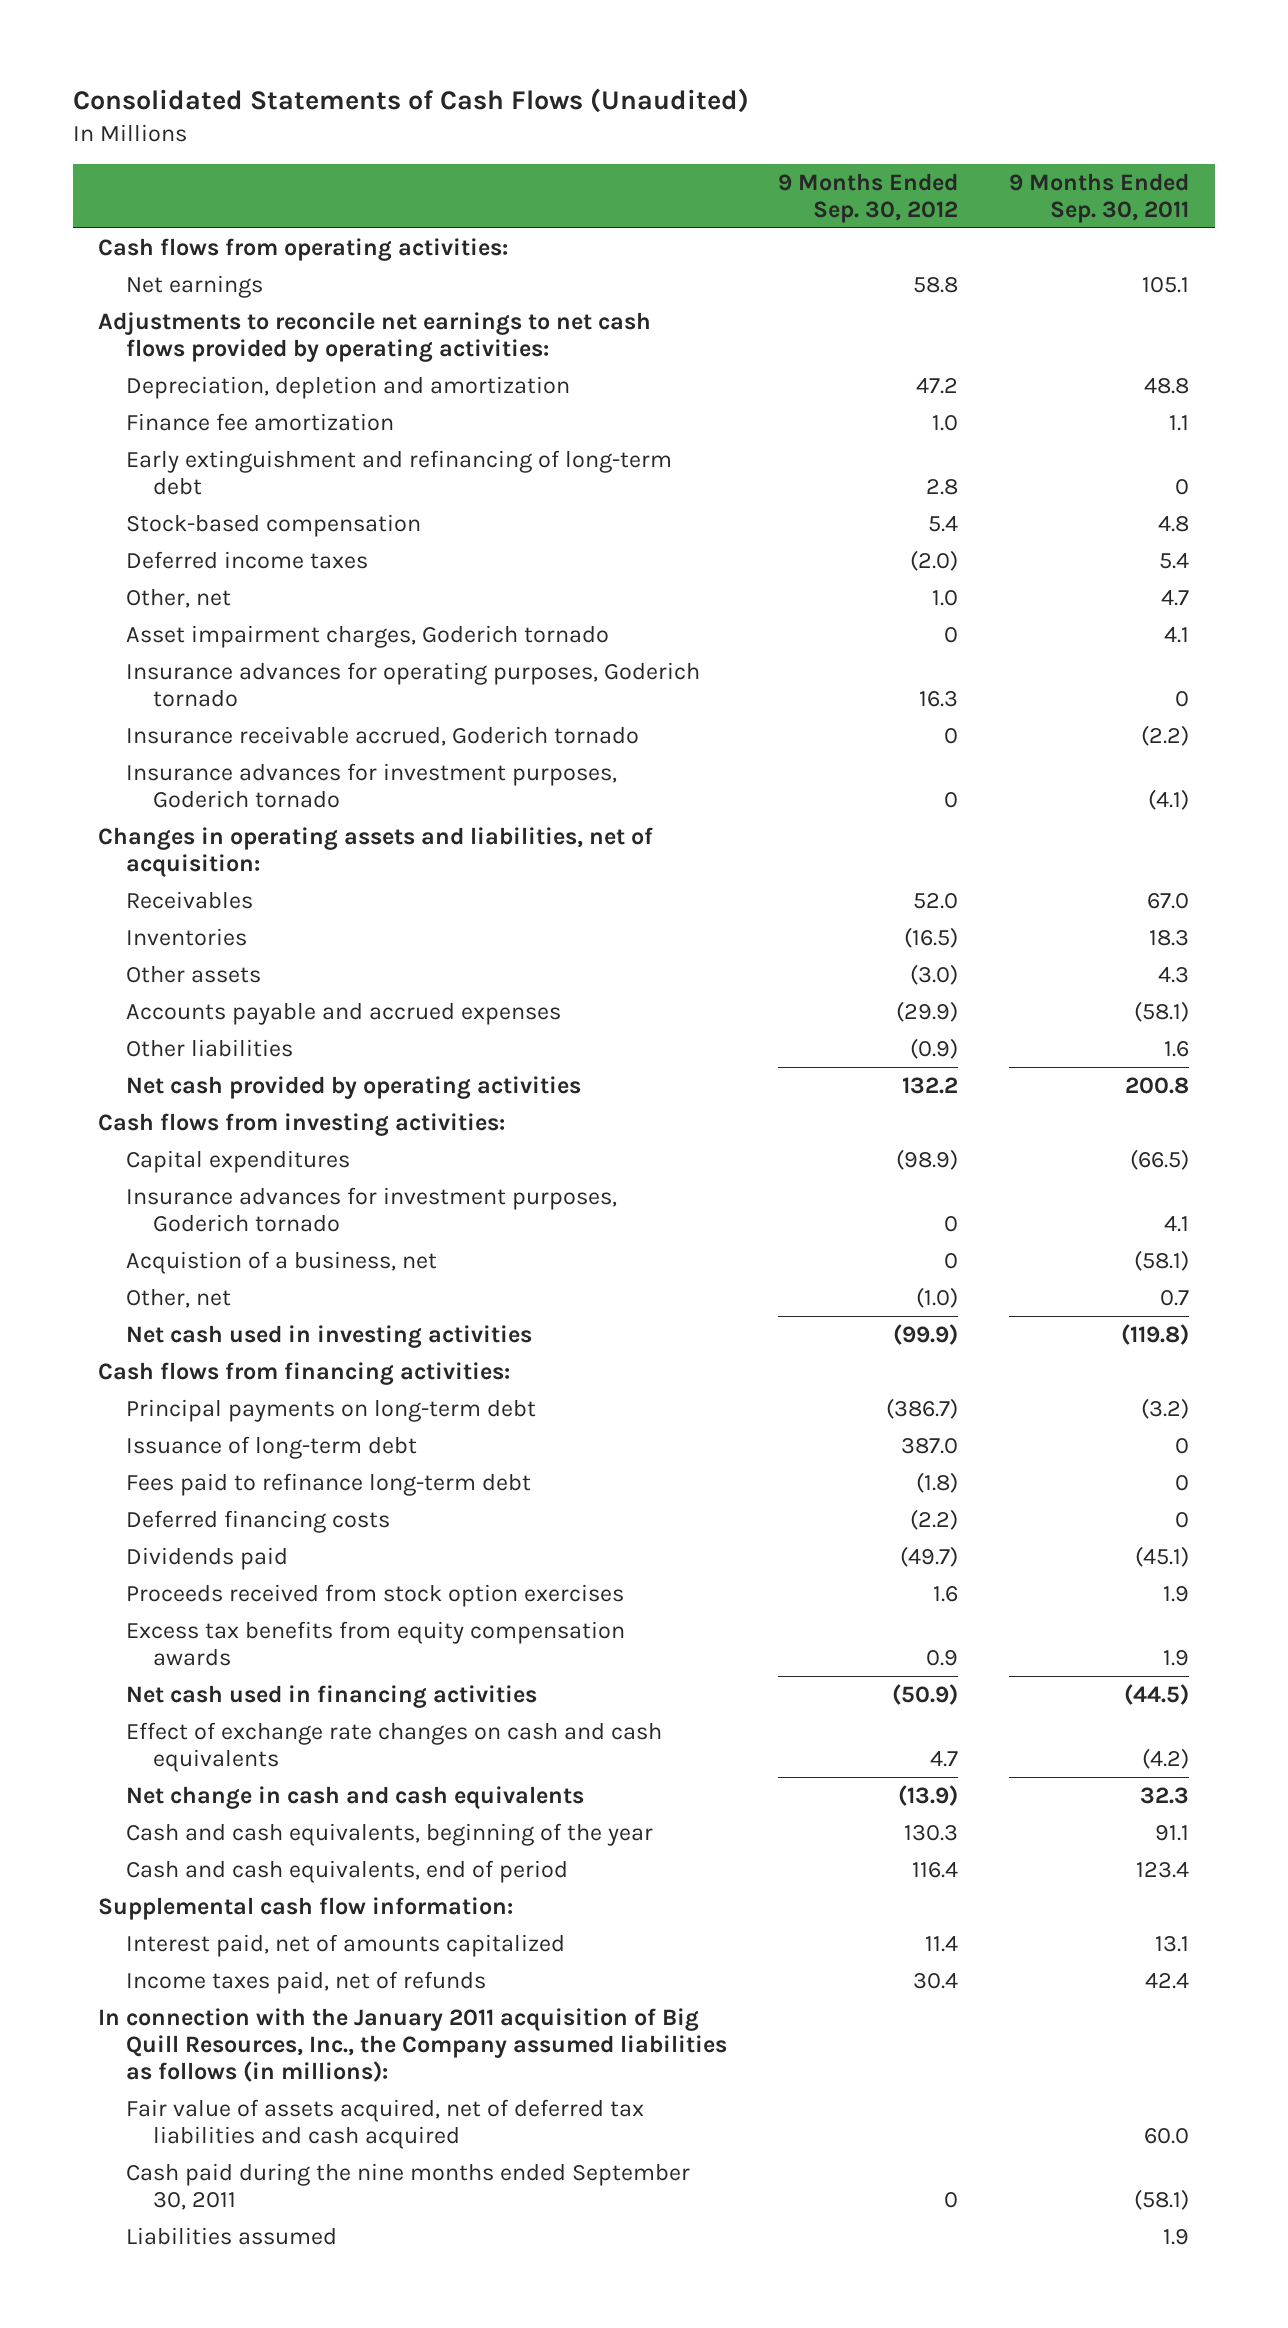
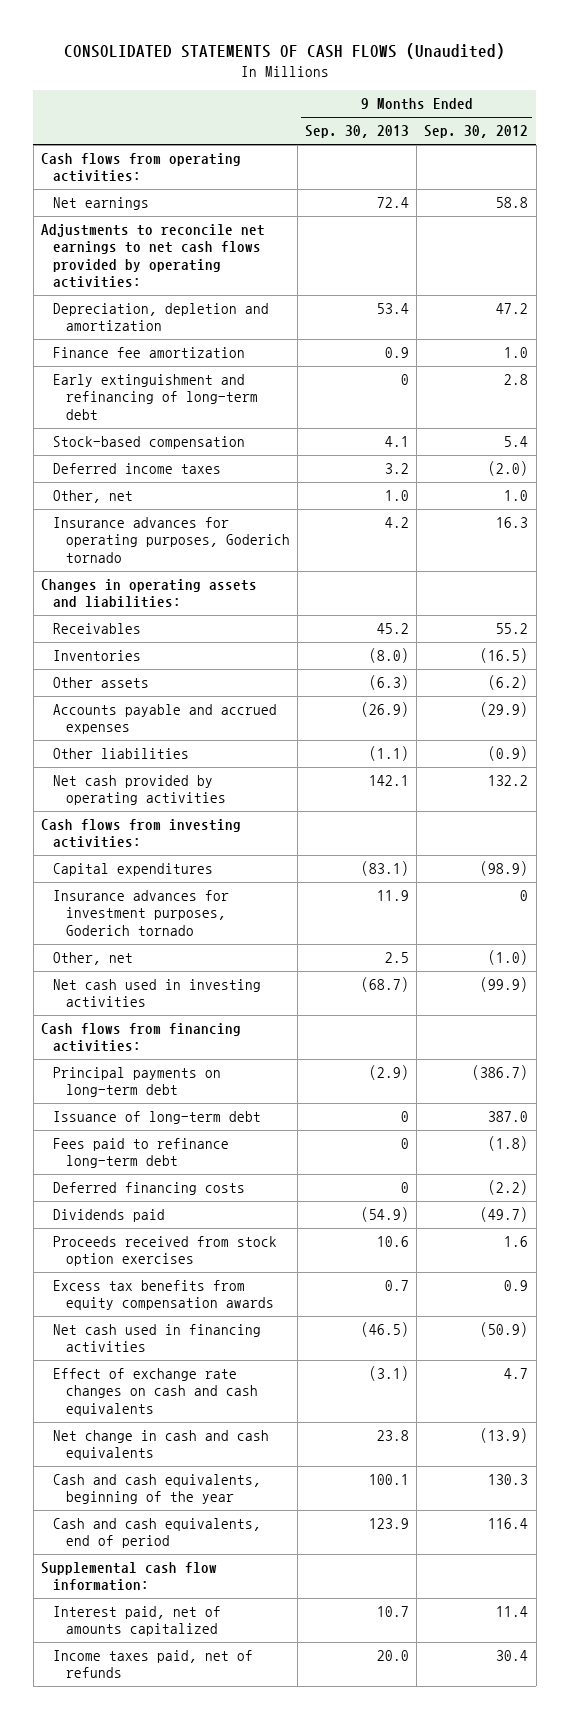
- Consolidated Statements of Cash Flows (Unaudited)
+ CONSOLIDATED STATEMENTS OF CASH FLOWS (Unaudited)
- | 9 Months Ended Sep. 30, 2012 | 9 Months Ended Sep. 30, 2011
+ | 9 Months Ended Sep. 30, 2013 | 9 Months Ended Sep. 30, 2012
- Asset impairment charges, Goderich tornado | 0 | 4.1
- Insurance receivable accrued, Goderich tornado | 0 | (2.2)
- Insurance advances for investment purposes, Goderich tornado | 0 | (4.1)
- Changes in operating assets and liabilities, net of acquisition:
- Receivables | 52.0 | 67.0
+ Changes in operating assets and liabilities:
+ Receivables | 45.2 | 55.2
- Other assets | (3.0) | 4.3
+ Other assets | (6.3) | (6.2)
- Acquistion of a business, net | 0 | (58.1)
- In connection with the January 2011 acquisition of Big Quill Resources, Inc., the Company assumed liabilities as follows (in millions):
- Fair value of assets acquired, net of deferred tax liabilities and cash acquired | | 60.0
- Cash paid during the nine months ended September 30, 2011 | 0 | (58.1)
- Liabilities assumed | | 1.9

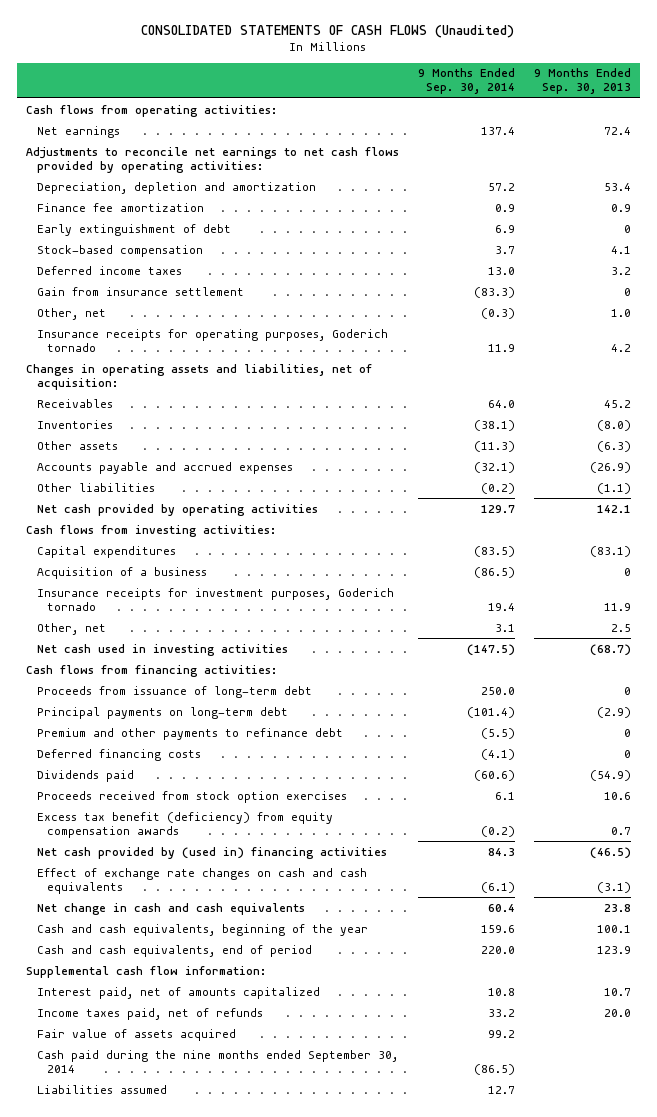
- | 9 Months Ended Sep. 30, 2013 | 9 Months Ended Sep. 30, 2012
+ | 9 Months Ended Sep. 30, 2014 | 9 Months Ended Sep. 30, 2013
- Early extinguishment and refinancing of long-term debt | 0 | 2.8
+ Early extinguishment of debt | 6.9 | 0
+ Gain from insurance settlement | (83.3) | 0
- Insurance advances for operating purposes, Goderich tornado | 4.2 | 16.3
- Changes in operating assets and liabilities:
+ Insurance receipts for operating purposes, Goderich tornado | 11.9 | 4.2
+ Changes in operating assets and liabilities, net of acquisition:
- Insurance advances for investment purposes, Goderich tornado | 11.9 | 0
+ Acquisition of a business | (86.5) | 0
+ Insurance receipts for investment purposes, Goderich tornado | 19.4 | 11.9
+ Proceeds from issuance of long-term debt | 250.0 | 0
- Issuance of long-term debt | 0 | 387.0
- Fees paid to refinance long-term debt | 0 | (1.8)
+ Premium and other payments to refinance debt | (5.5) | 0
- Excess tax benefits from equity compensation awards | 0.7 | 0.9
- Net cash used in financing activities | (46.5) | (50.9)
+ Excess tax benefit (deficiency) from equity compensation awards | (0.2) | 0.7
+ Net cash provided by (used in) financing activities | 84.3 | (46.5)
+ Fair value of assets acquired | 99.2 |
+ Cash paid during the nine months ended September 30, 2014 | (86.5) |
+ Liabilities assumed | 12.7 |

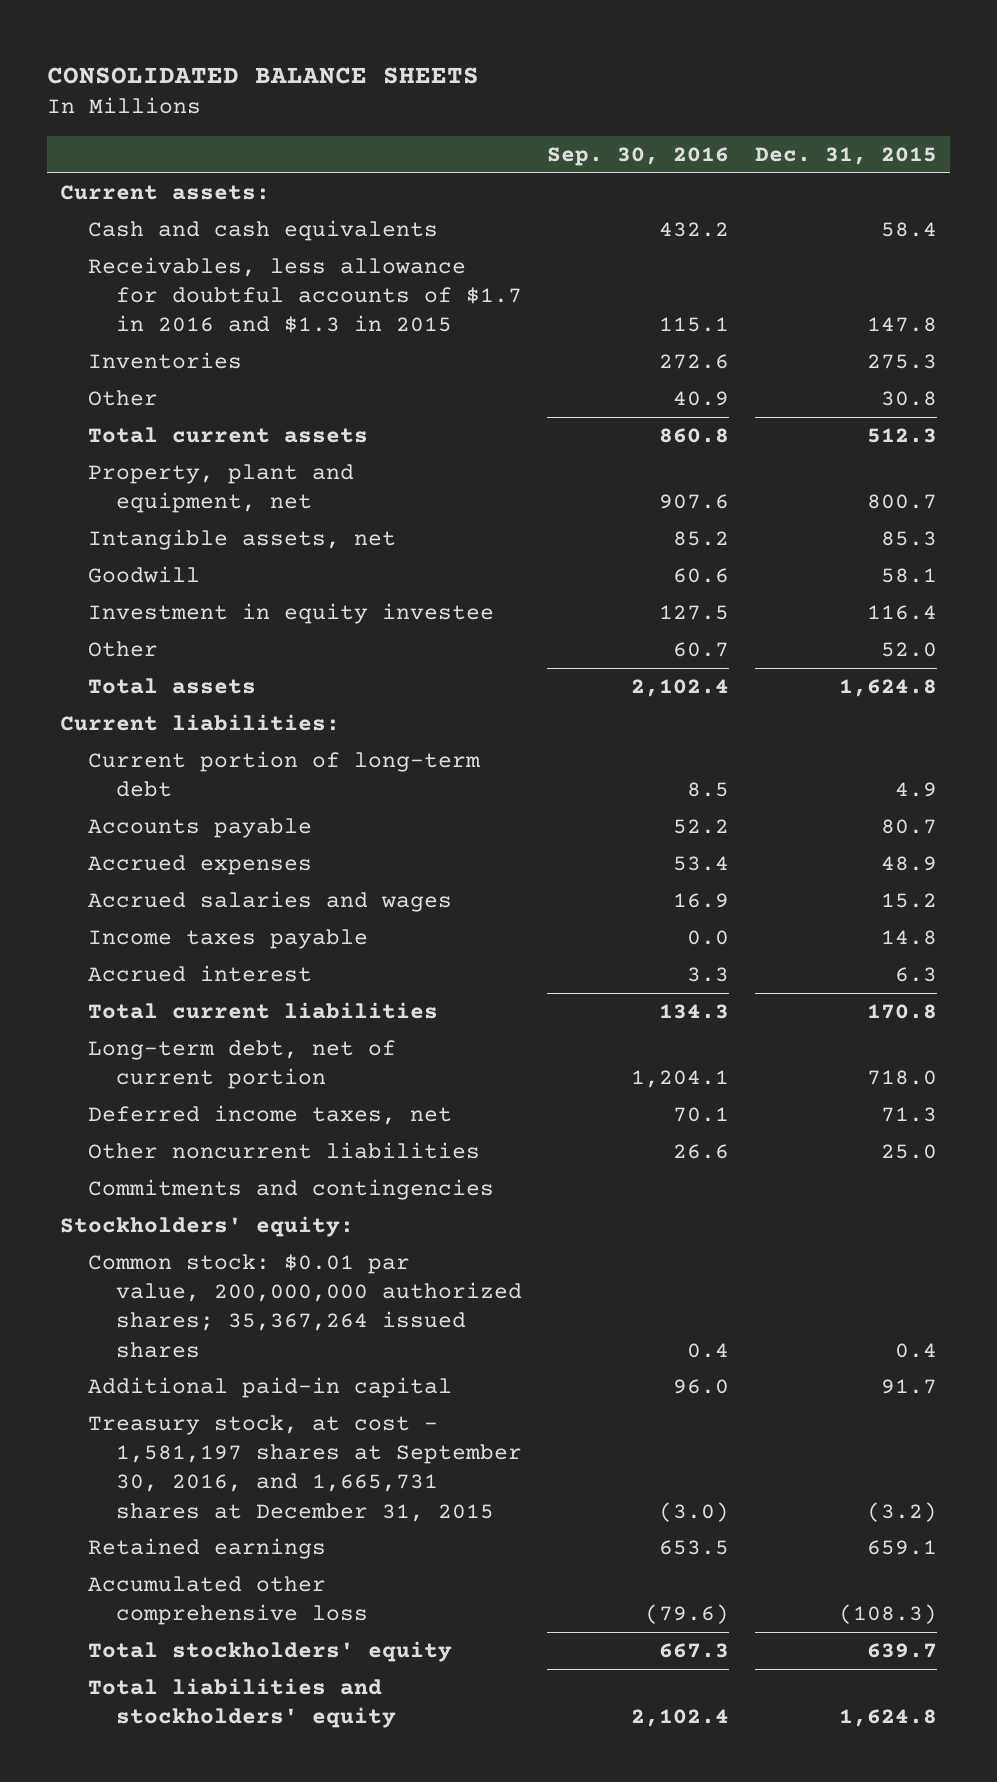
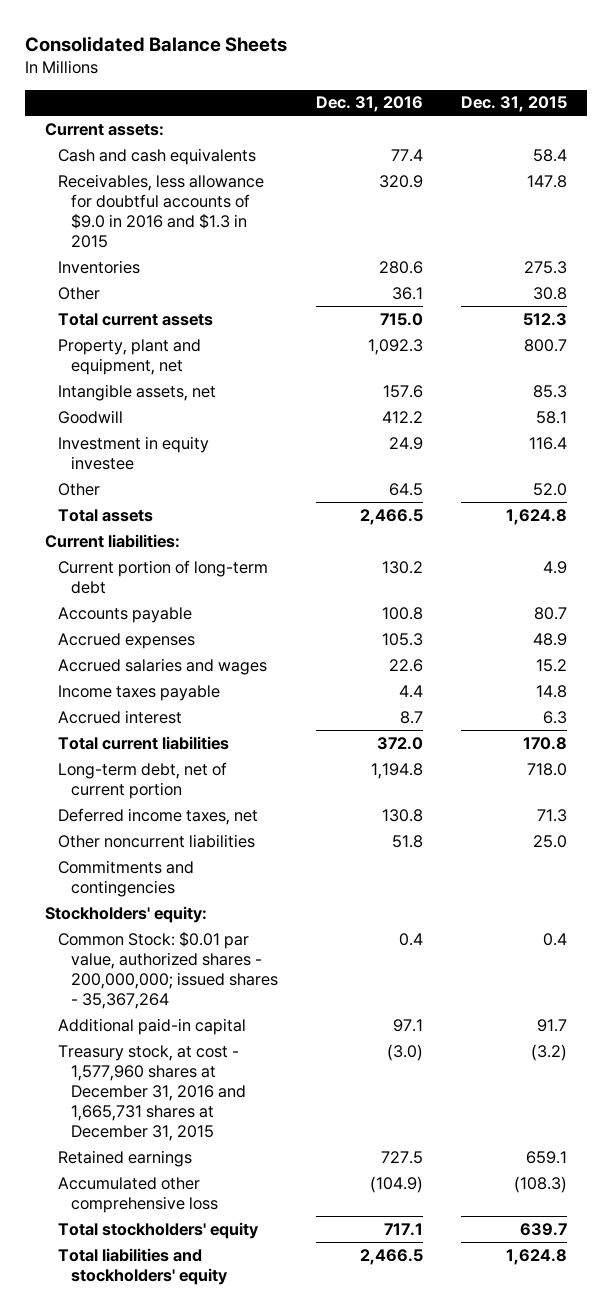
- CONSOLIDATED BALANCE SHEETS
+ Consolidated Balance Sheets
- | Sep. 30, 2016 | Dec. 31, 2015
+ | Dec. 31, 2016 | Dec. 31, 2015
- Receivables, less allowance for doubtful accounts of $1.7 in 2016 and $1.3 in 2015 | 115.1 | 147.8
+ Receivables, less allowance for doubtful accounts of $9.0 in 2016 and $1.3 in 2015 | 320.9 | 147.8
- Common stock: $0.01 par value, 200,000,000 authorized shares; 35,367,264 issued shares | 0.4 | 0.4
+ Common Stock: $0.01 par value, authorized shares - 200,000,000; issued shares - 35,367,264 | 0.4 | 0.4
- Treasury stock, at cost - 1,581,197 shares at September 30, 2016, and 1,665,731 shares at December 31, 2015 | (3.0) | (3.2)
+ Treasury stock, at cost - 1,577,960 shares at December 31, 2016 and 1,665,731 shares at December 31, 2015 | (3.0) | (3.2)

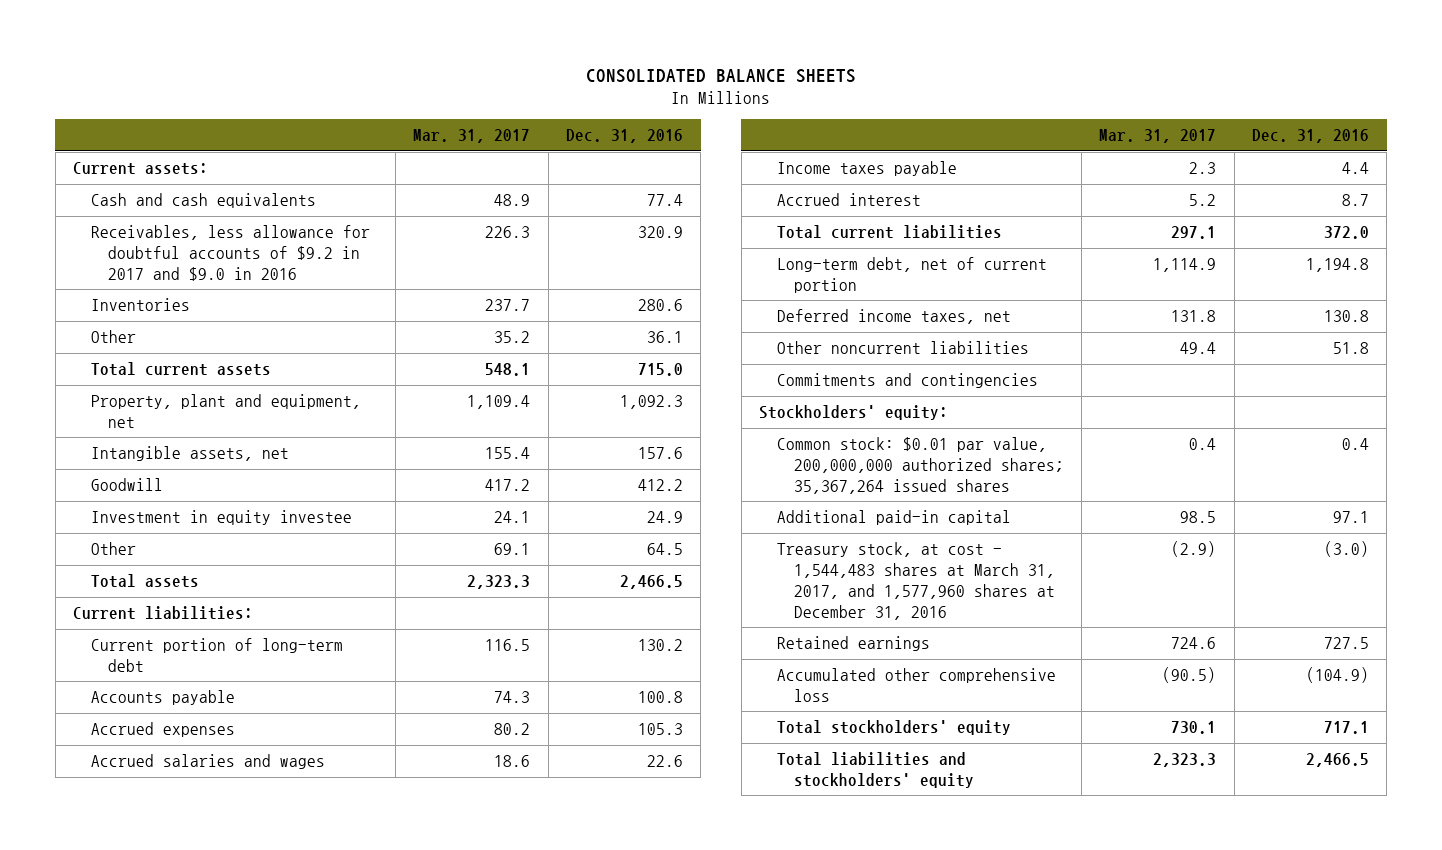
- Consolidated Balance Sheets
+ CONSOLIDATED BALANCE SHEETS
- | Dec. 31, 2016 | Dec. 31, 2015
+ | Mar. 31, 2017 | Dec. 31, 2016
- Receivables, less allowance for doubtful accounts of $9.0 in 2016 and $1.3 in 2015 | 320.9 | 147.8
+ Receivables, less allowance for doubtful accounts of $9.2 in 2017 and $9.0 in 2016 | 226.3 | 320.9
- Common Stock: $0.01 par value, authorized shares - 200,000,000; issued shares - 35,367,264 | 0.4 | 0.4
+ Common stock: $0.01 par value, 200,000,000 authorized shares; 35,367,264 issued shares | 0.4 | 0.4
- Treasury stock, at cost - 1,577,960 shares at December 31, 2016 and 1,665,731 shares at December 31, 2015 | (3.0) | (3.2)
+ Treasury stock, at cost - 1,544,483 shares at March 31, 2017, and 1,577,960 shares at December 31, 2016 | (2.9) | (3.0)

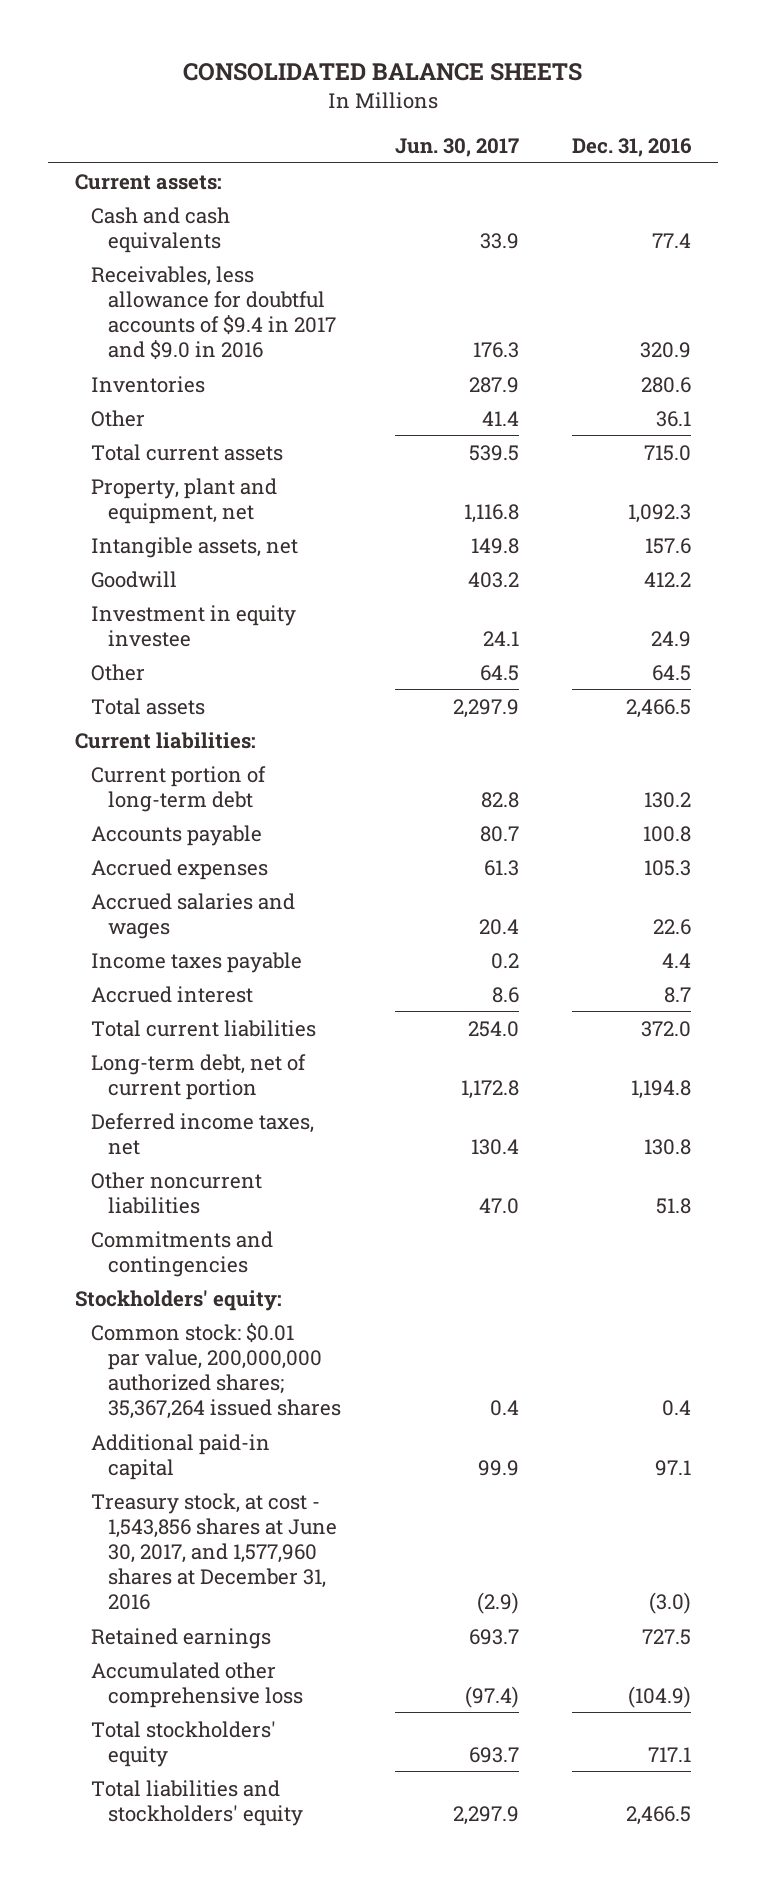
- | Mar. 31, 2017 | Dec. 31, 2016
+ | Jun. 30, 2017 | Dec. 31, 2016
- Receivables, less allowance for doubtful accounts of $9.2 in 2017 and $9.0 in 2016 | 226.3 | 320.9
+ Receivables, less allowance for doubtful accounts of $9.4 in 2017 and $9.0 in 2016 | 176.3 | 320.9
- Treasury stock, at cost - 1,544,483 shares at March 31, 2017, and 1,577,960 shares at December 31, 2016 | (2.9) | (3.0)
+ Treasury stock, at cost - 1,543,856 shares at June 30, 2017, and 1,577,960 shares at December 31, 2016 | (2.9) | (3.0)

